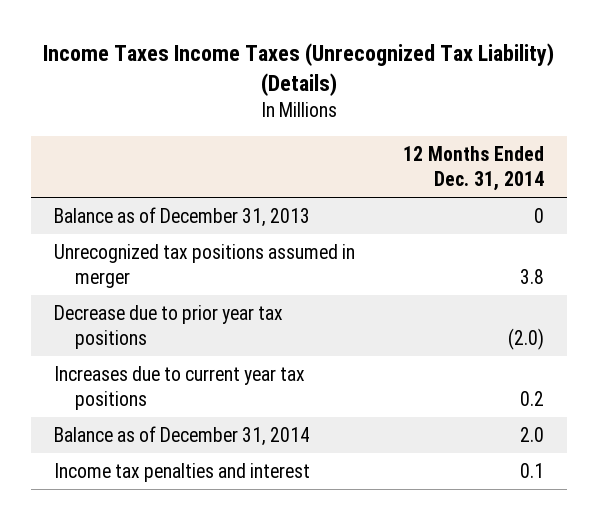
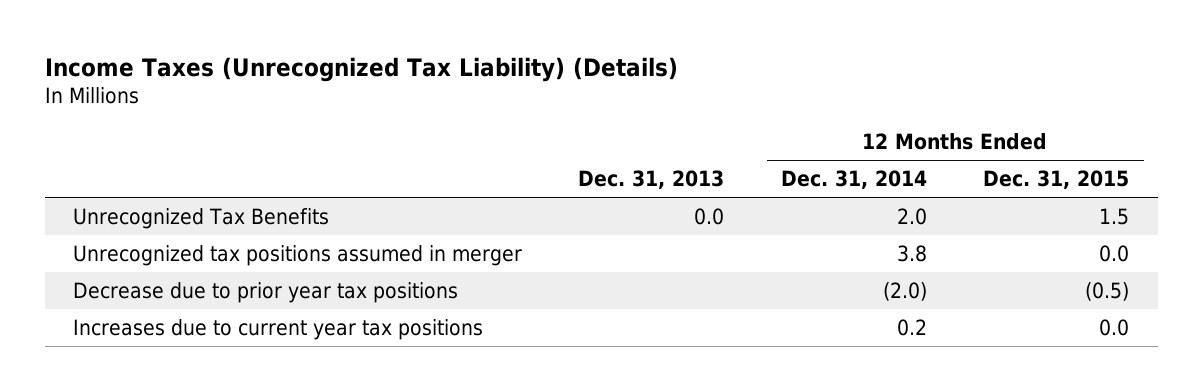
- Income Taxes Income Taxes (Unrecognized Tax Liability) (Details)
+ Income Taxes (Unrecognized Tax Liability) (Details)
- | 12 Months Ended Dec. 31, 2014
+ | Dec. 31, 2013 | 12 Months Ended Dec. 31, 2014 | 12 Months Ended Dec. 31, 2015
- Balance as of December 31, 2013 | 0
+ Unrecognized Tax Benefits | 0.0 | 2.0 | 1.5
- Balance as of December 31, 2014 | 2.0
- Income tax penalties and interest | 0.1

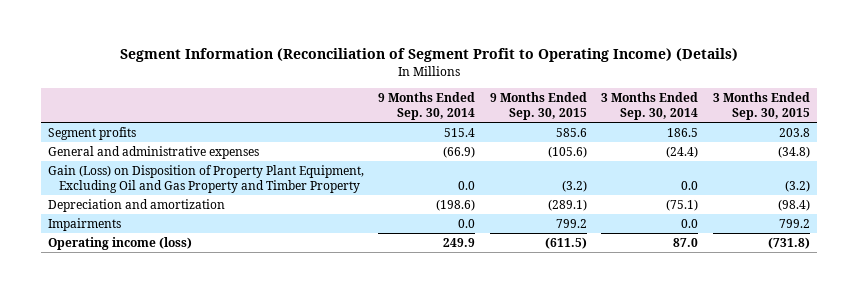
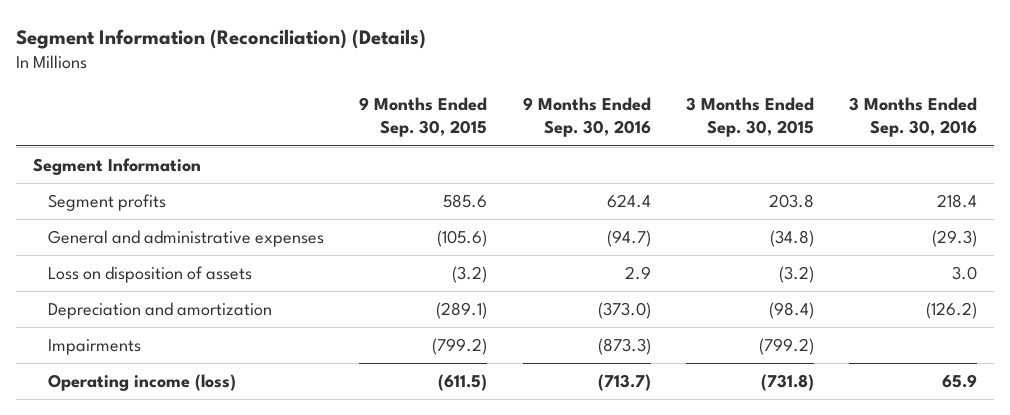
- Segment Information (Reconciliation of Segment Profit to Operating Income) (Details)
+ Segment Information (Reconciliation) (Details)
- | 9 Months Ended Sep. 30, 2014 | 9 Months Ended Sep. 30, 2015 | 3 Months Ended Sep. 30, 2014 | 3 Months Ended Sep. 30, 2015
+ | 9 Months Ended Sep. 30, 2015 | 9 Months Ended Sep. 30, 2016 | 3 Months Ended Sep. 30, 2015 | 3 Months Ended Sep. 30, 2016
+ Segment Information
- Gain (Loss) on Disposition of Property Plant Equipment, Excluding Oil and Gas Property and Timber Property | 0.0 | (3.2) | 0.0 | (3.2)
+ Loss on disposition of assets | (3.2) | 2.9 | (3.2) | 3.0
- Impairments | 0.0 | 799.2 | 0.0 | 799.2
+ Impairments | (799.2) | (873.3) | (799.2) |

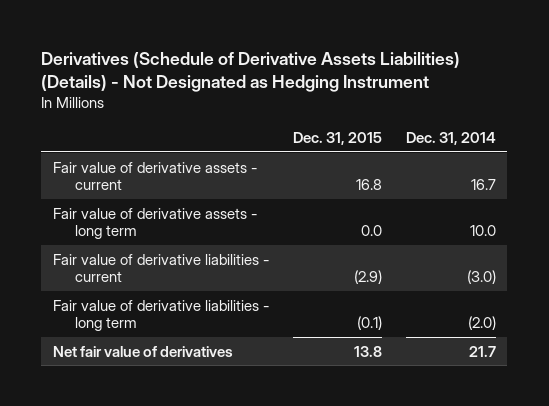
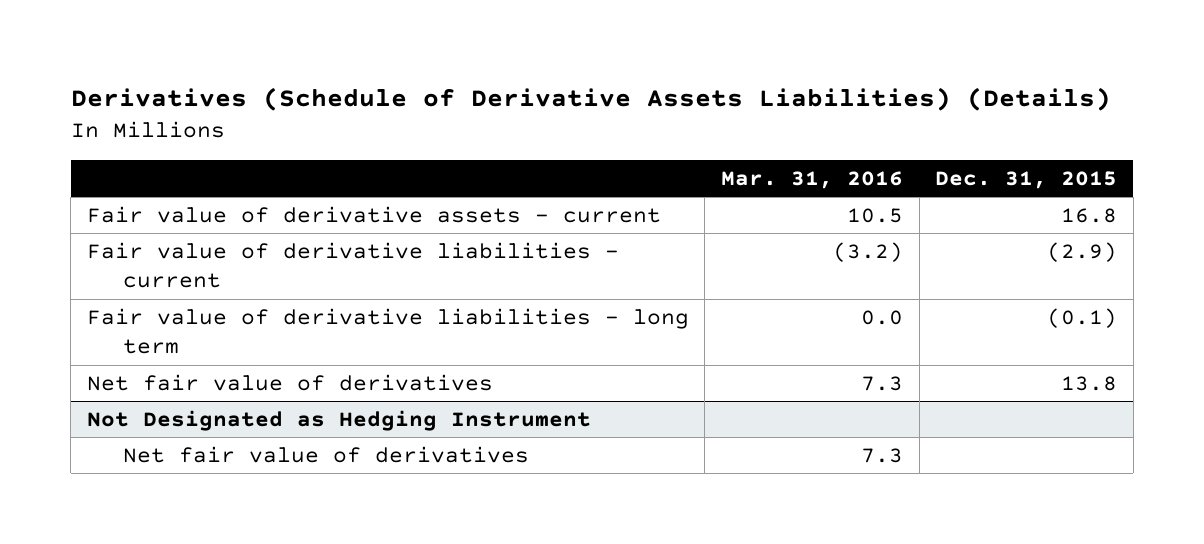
- Derivatives (Schedule of Derivative Assets Liabilities) (Details) - Not Designated as Hedging Instrument
+ Derivatives (Schedule of Derivative Assets Liabilities) (Details)
- | Dec. 31, 2015 | Dec. 31, 2014
+ | Mar. 31, 2016 | Dec. 31, 2015
- Fair value of derivative assets - long term | 0.0 | 10.0
+ Not Designated as Hedging Instrument
+ Net fair value of derivatives | 7.3 |

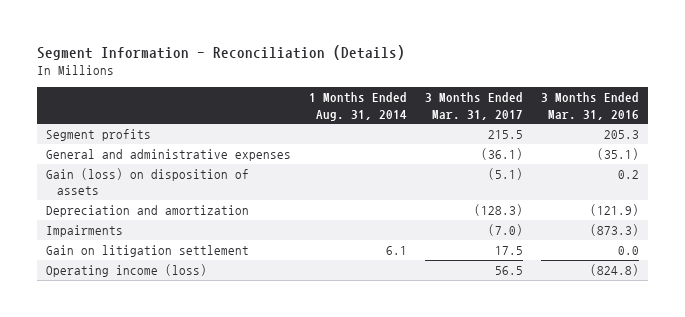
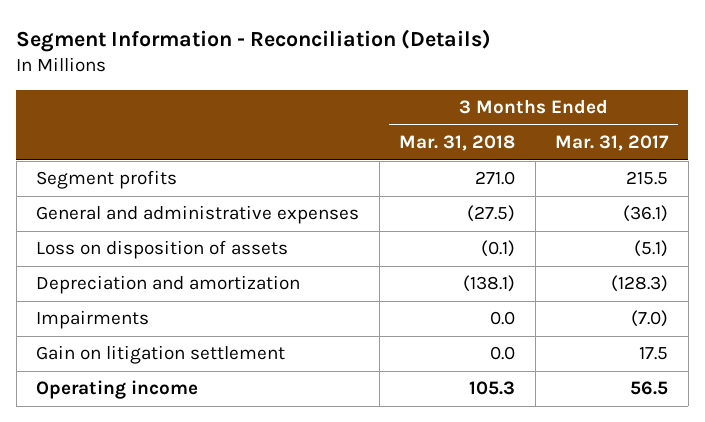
- | 1 Months Ended Aug. 31, 2014 | 3 Months Ended Mar. 31, 2017 | 3 Months Ended Mar. 31, 2016
+ | 3 Months Ended Mar. 31, 2018 | 3 Months Ended Mar. 31, 2017
- Gain (loss) on disposition of assets | | (5.1) | 0.2
+ Loss on disposition of assets | (0.1) | (5.1)
- Operating income (loss) | | 56.5 | (824.8)
+ Operating income | 105.3 | 56.5

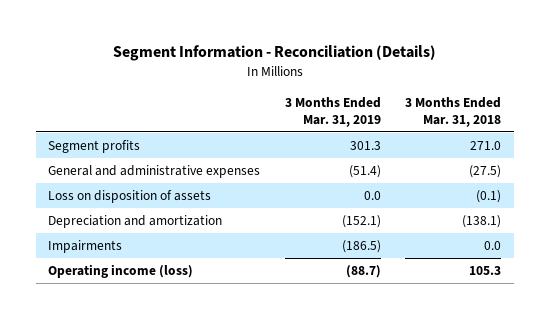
- | 3 Months Ended Mar. 31, 2018 | 3 Months Ended Mar. 31, 2017
+ | 3 Months Ended Mar. 31, 2019 | 3 Months Ended Mar. 31, 2018
- Gain on litigation settlement | 0.0 | 17.5
- Operating income | 105.3 | 56.5
+ Operating income (loss) | (88.7) | 105.3

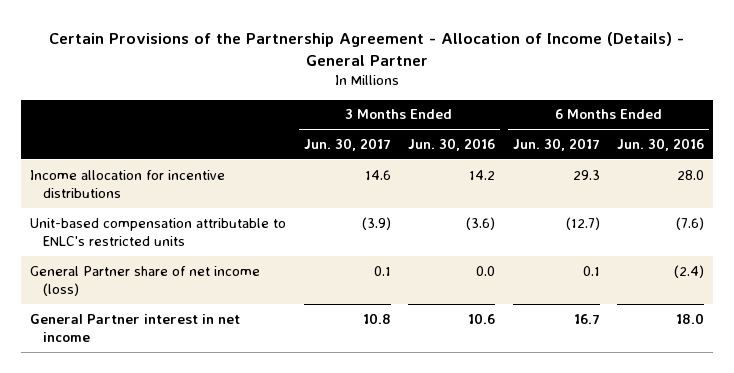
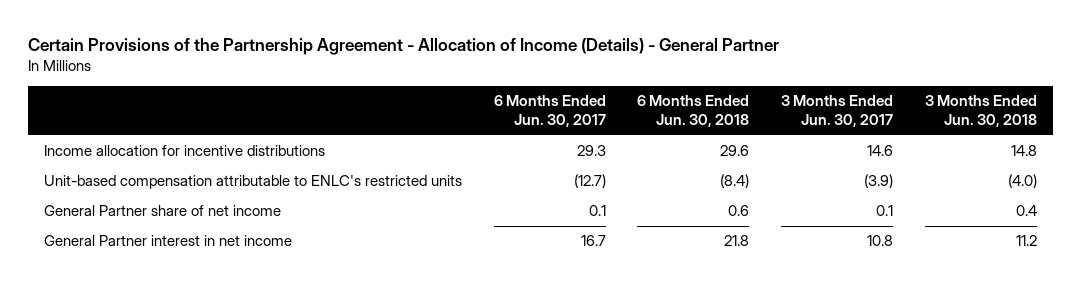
- | 3 Months Ended Jun. 30, 2017 | 3 Months Ended Jun. 30, 2016 | 6 Months Ended Jun. 30, 2017 | 6 Months Ended Jun. 30, 2016
+ | 6 Months Ended Jun. 30, 2017 | 6 Months Ended Jun. 30, 2018 | 3 Months Ended Jun. 30, 2017 | 3 Months Ended Jun. 30, 2018
- General Partner share of net income (loss) | 0.1 | 0.0 | 0.1 | (2.4)
+ General Partner share of net income | 0.1 | 0.6 | 0.1 | 0.4

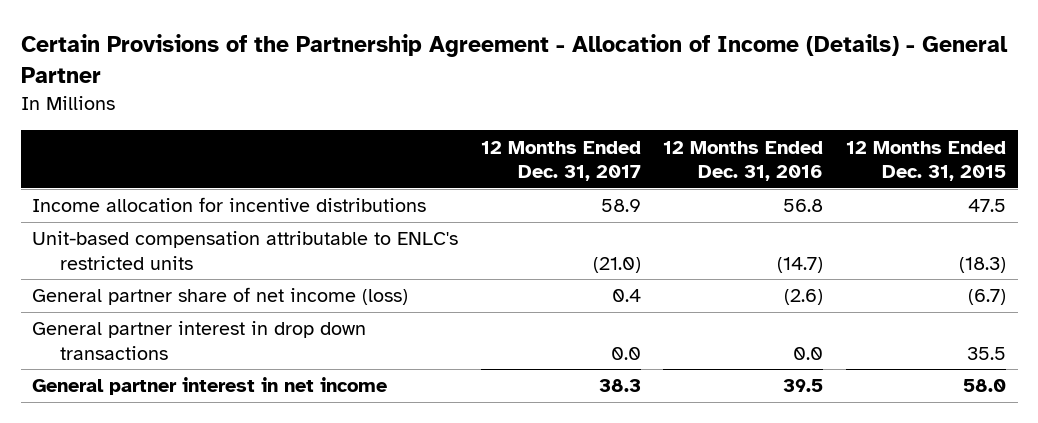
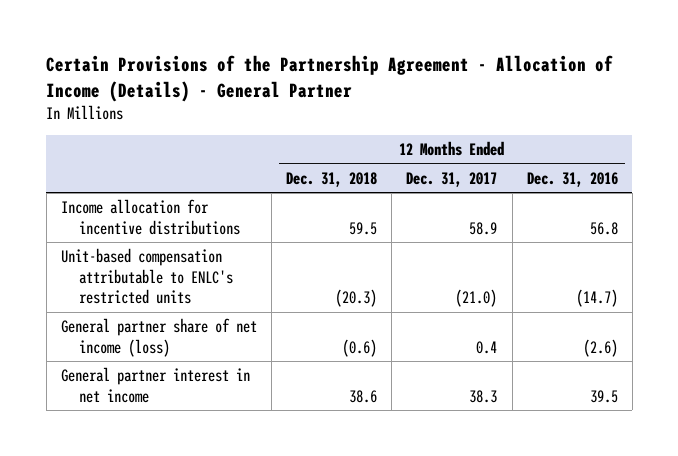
- | 12 Months Ended Dec. 31, 2017 | 12 Months Ended Dec. 31, 2016 | 12 Months Ended Dec. 31, 2015
+ | 12 Months Ended Dec. 31, 2018 | 12 Months Ended Dec. 31, 2017 | 12 Months Ended Dec. 31, 2016
- General partner interest in drop down transactions | 0.0 | 0.0 | 35.5

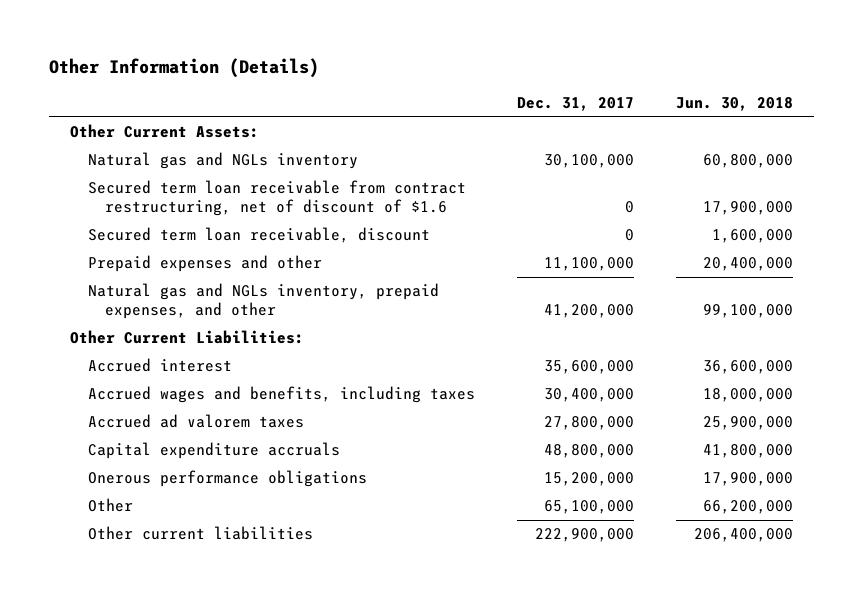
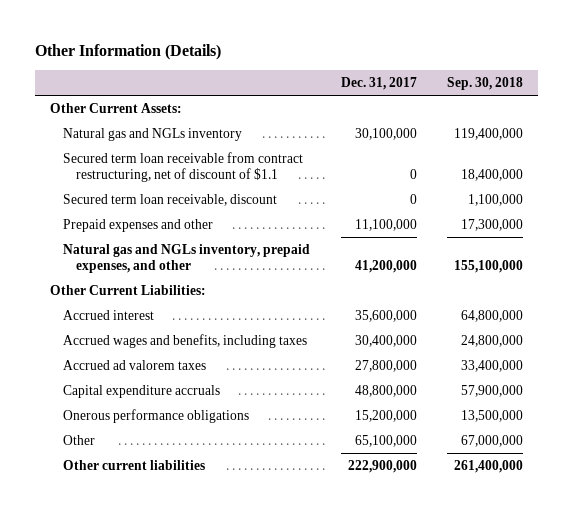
- | Dec. 31, 2017 | Jun. 30, 2018
+ | Dec. 31, 2017 | Sep. 30, 2018
- Secured term loan receivable from contract restructuring, net of discount of $1.6 | 0 | 17,900,000
+ Secured term loan receivable from contract restructuring, net of discount of $1.1 | 0 | 18,400,000

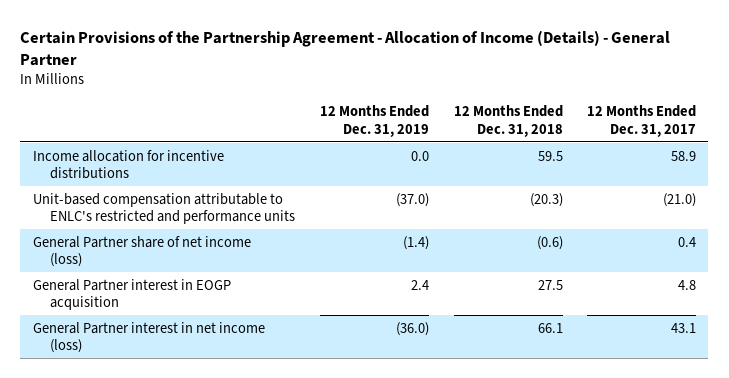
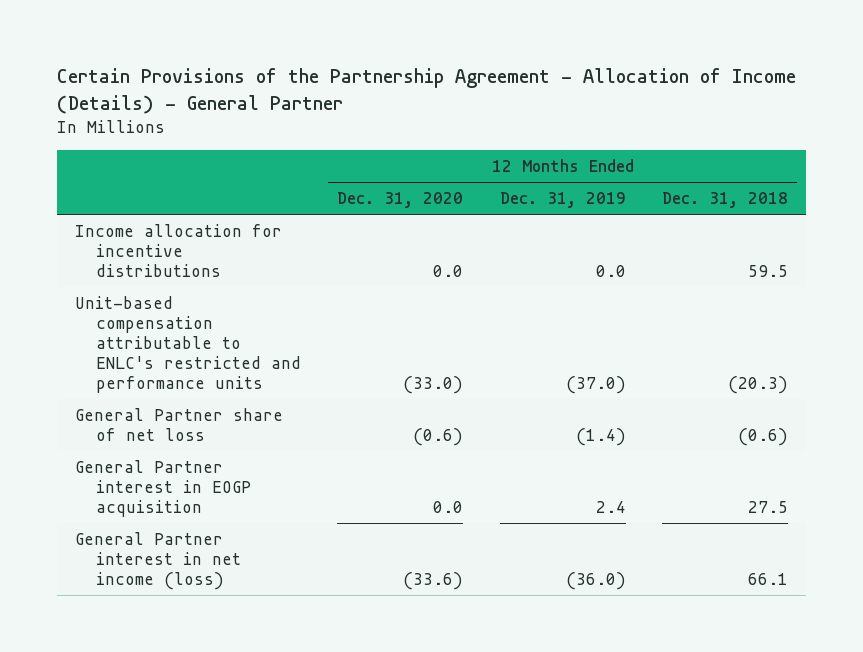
- | 12 Months Ended Dec. 31, 2019 | 12 Months Ended Dec. 31, 2018 | 12 Months Ended Dec. 31, 2017
+ | 12 Months Ended Dec. 31, 2020 | 12 Months Ended Dec. 31, 2019 | 12 Months Ended Dec. 31, 2018
- General Partner share of net income (loss) | (1.4) | (0.6) | 0.4
+ General Partner share of net loss | (0.6) | (1.4) | (0.6)

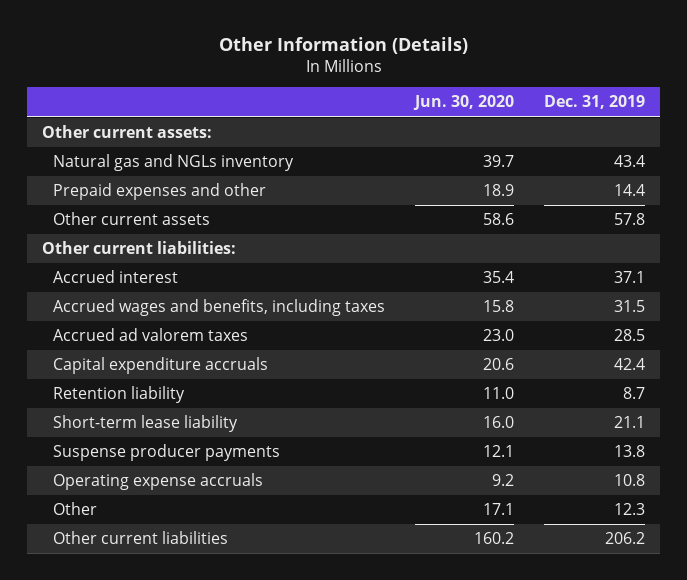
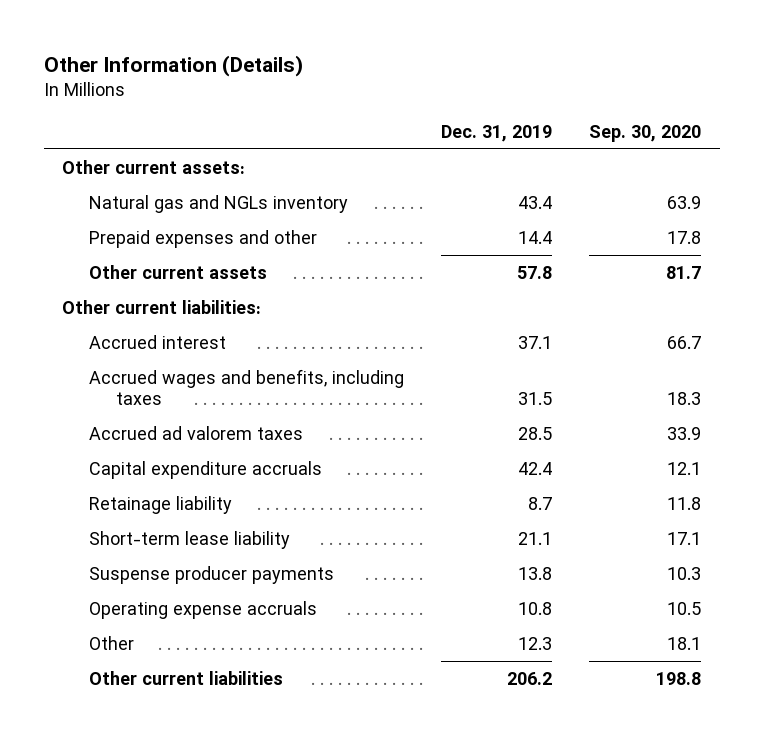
- | Jun. 30, 2020 | Dec. 31, 2019
+ | Dec. 31, 2019 | Sep. 30, 2020
- Retention liability | 11.0 | 8.7
+ Retainage liability | 8.7 | 11.8

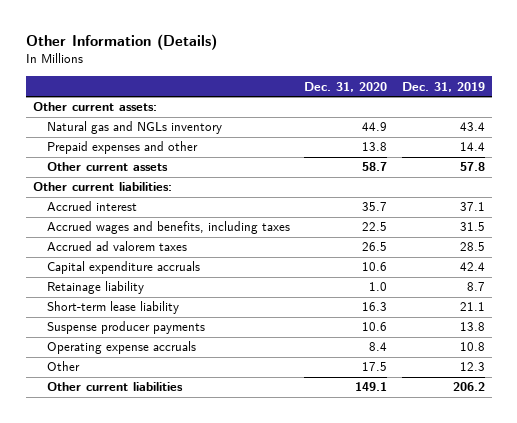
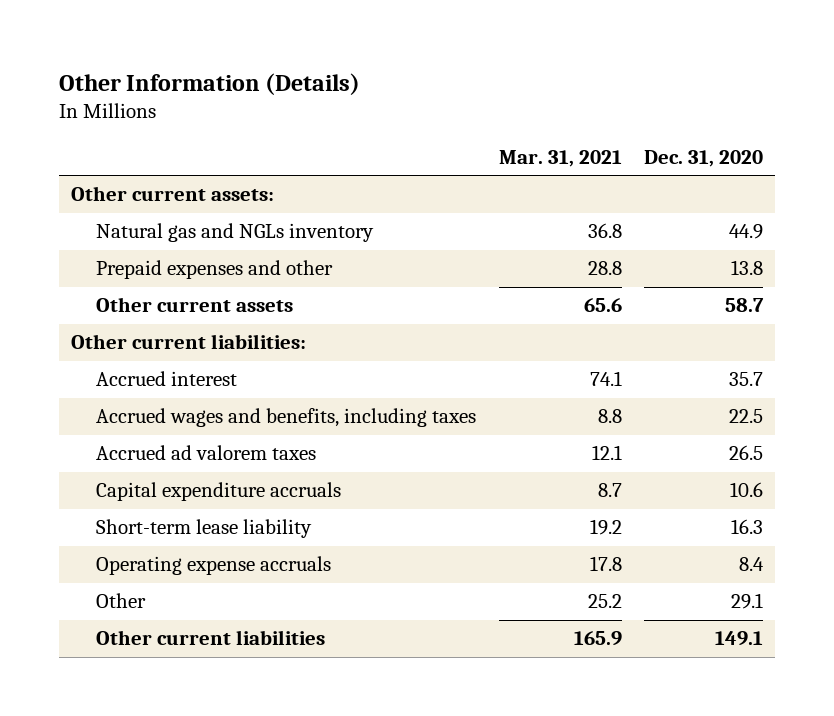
- | Dec. 31, 2020 | Dec. 31, 2019
+ | Mar. 31, 2021 | Dec. 31, 2020
- Retainage liability | 1.0 | 8.7
- Suspense producer payments | 10.6 | 13.8
- Other | 17.5 | 12.3
+ Other | 25.2 | 29.1

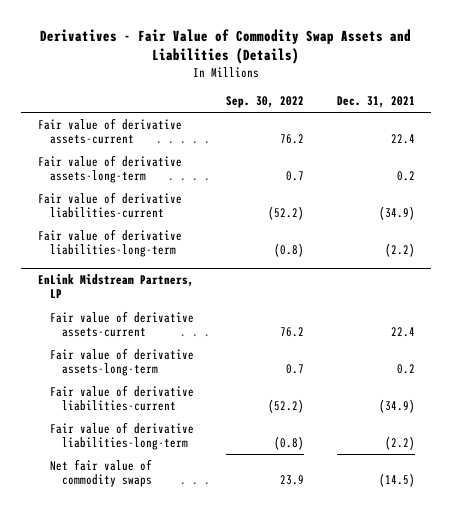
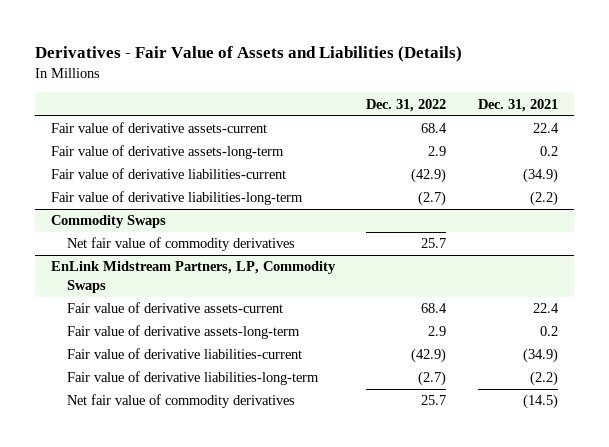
- Derivatives - Fair Value of Commodity Swap Assets and Liabilities (Details)
+ Derivatives - Fair Value of Assets and Liabilities (Details)
- | Sep. 30, 2022 | Dec. 31, 2021
+ | Dec. 31, 2022 | Dec. 31, 2021
- EnLink Midstream Partners, LP
+ Commodity Swaps
+ Net fair value of commodity derivatives | 25.7 |
+ EnLink Midstream Partners, LP, Commodity Swaps
- Net fair value of commodity swaps | 23.9 | (14.5)
+ Net fair value of commodity derivatives | 25.7 | (14.5)

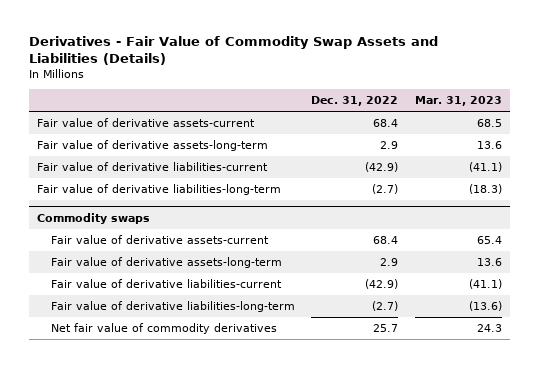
- Derivatives - Fair Value of Assets and Liabilities (Details)
+ Derivatives - Fair Value of Commodity Swap Assets and Liabilities (Details)
- | Dec. 31, 2022 | Dec. 31, 2021
+ | Dec. 31, 2022 | Mar. 31, 2023
- Commodity Swaps
- Net fair value of commodity derivatives | 25.7 |
- EnLink Midstream Partners, LP, Commodity Swaps
+ Commodity swaps

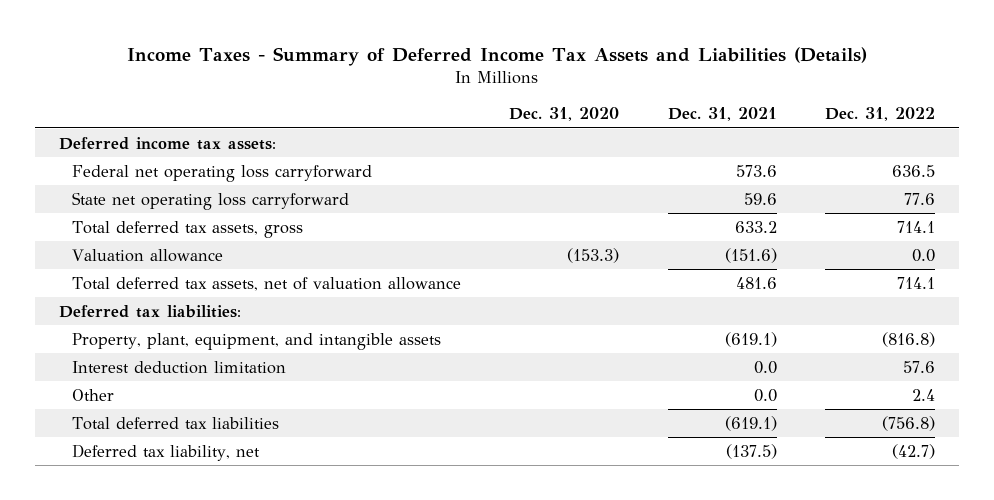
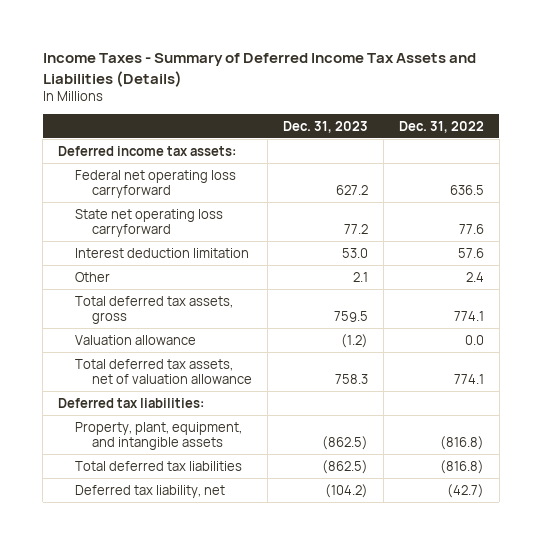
- | Dec. 31, 2020 | Dec. 31, 2021 | Dec. 31, 2022
+ | Dec. 31, 2023 | Dec. 31, 2022
- Total deferred tax assets, gross | | 633.2 | 714.1
moved up: Interest deduction limitation | 53.0 | 57.6
moved up: Other | 2.1 | 2.4
+ Total deferred tax assets, gross | 759.5 | 774.1
- Total deferred tax assets, net of valuation allowance | | 481.6 | 714.1
+ Total deferred tax assets, net of valuation allowance | 758.3 | 774.1
- Total deferred tax liabilities | | (619.1) | (756.8)
+ Total deferred tax liabilities | (862.5) | (816.8)

